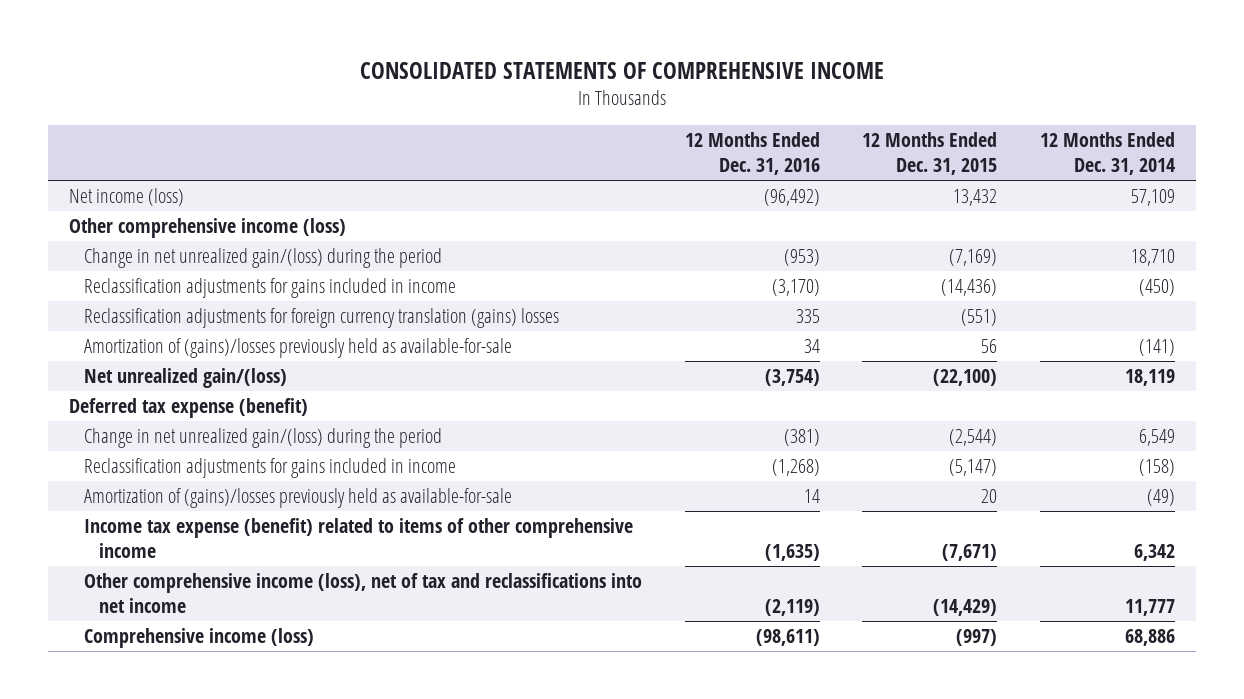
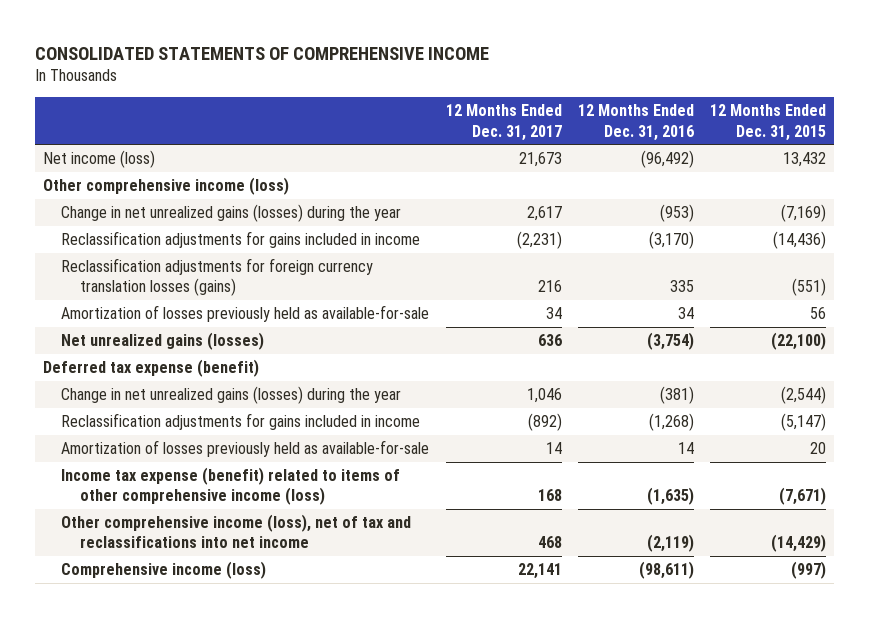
- | 12 Months Ended Dec. 31, 2016 | 12 Months Ended Dec. 31, 2015 | 12 Months Ended Dec. 31, 2014
+ | 12 Months Ended Dec. 31, 2017 | 12 Months Ended Dec. 31, 2016 | 12 Months Ended Dec. 31, 2015
- Change in net unrealized gain/(loss) during the period | (953) | (7,169) | 18,710
+ Change in net unrealized gains (losses) during the year | 2,617 | (953) | (7,169)
- Reclassification adjustments for foreign currency translation (gains) losses | 335 | (551) |
- Amortization of (gains)/losses previously held as available-for-sale | 34 | 56 | (141)
- Net unrealized gain/(loss) | (3,754) | (22,100) | 18,119
+ Reclassification adjustments for foreign currency translation losses (gains) | 216 | 335 | (551)
+ Amortization of losses previously held as available-for-sale | 34 | 34 | 56
+ Net unrealized gains (losses) | 636 | (3,754) | (22,100)
- Change in net unrealized gain/(loss) during the period | (381) | (2,544) | 6,549
+ Change in net unrealized gains (losses) during the year | 1,046 | (381) | (2,544)
- Amortization of (gains)/losses previously held as available-for-sale | 14 | 20 | (49)
- Income tax expense (benefit) related to items of other comprehensive income | (1,635) | (7,671) | 6,342
+ Amortization of losses previously held as available-for-sale | 14 | 14 | 20
+ Income tax expense (benefit) related to items of other comprehensive income (loss) | 168 | (1,635) | (7,671)

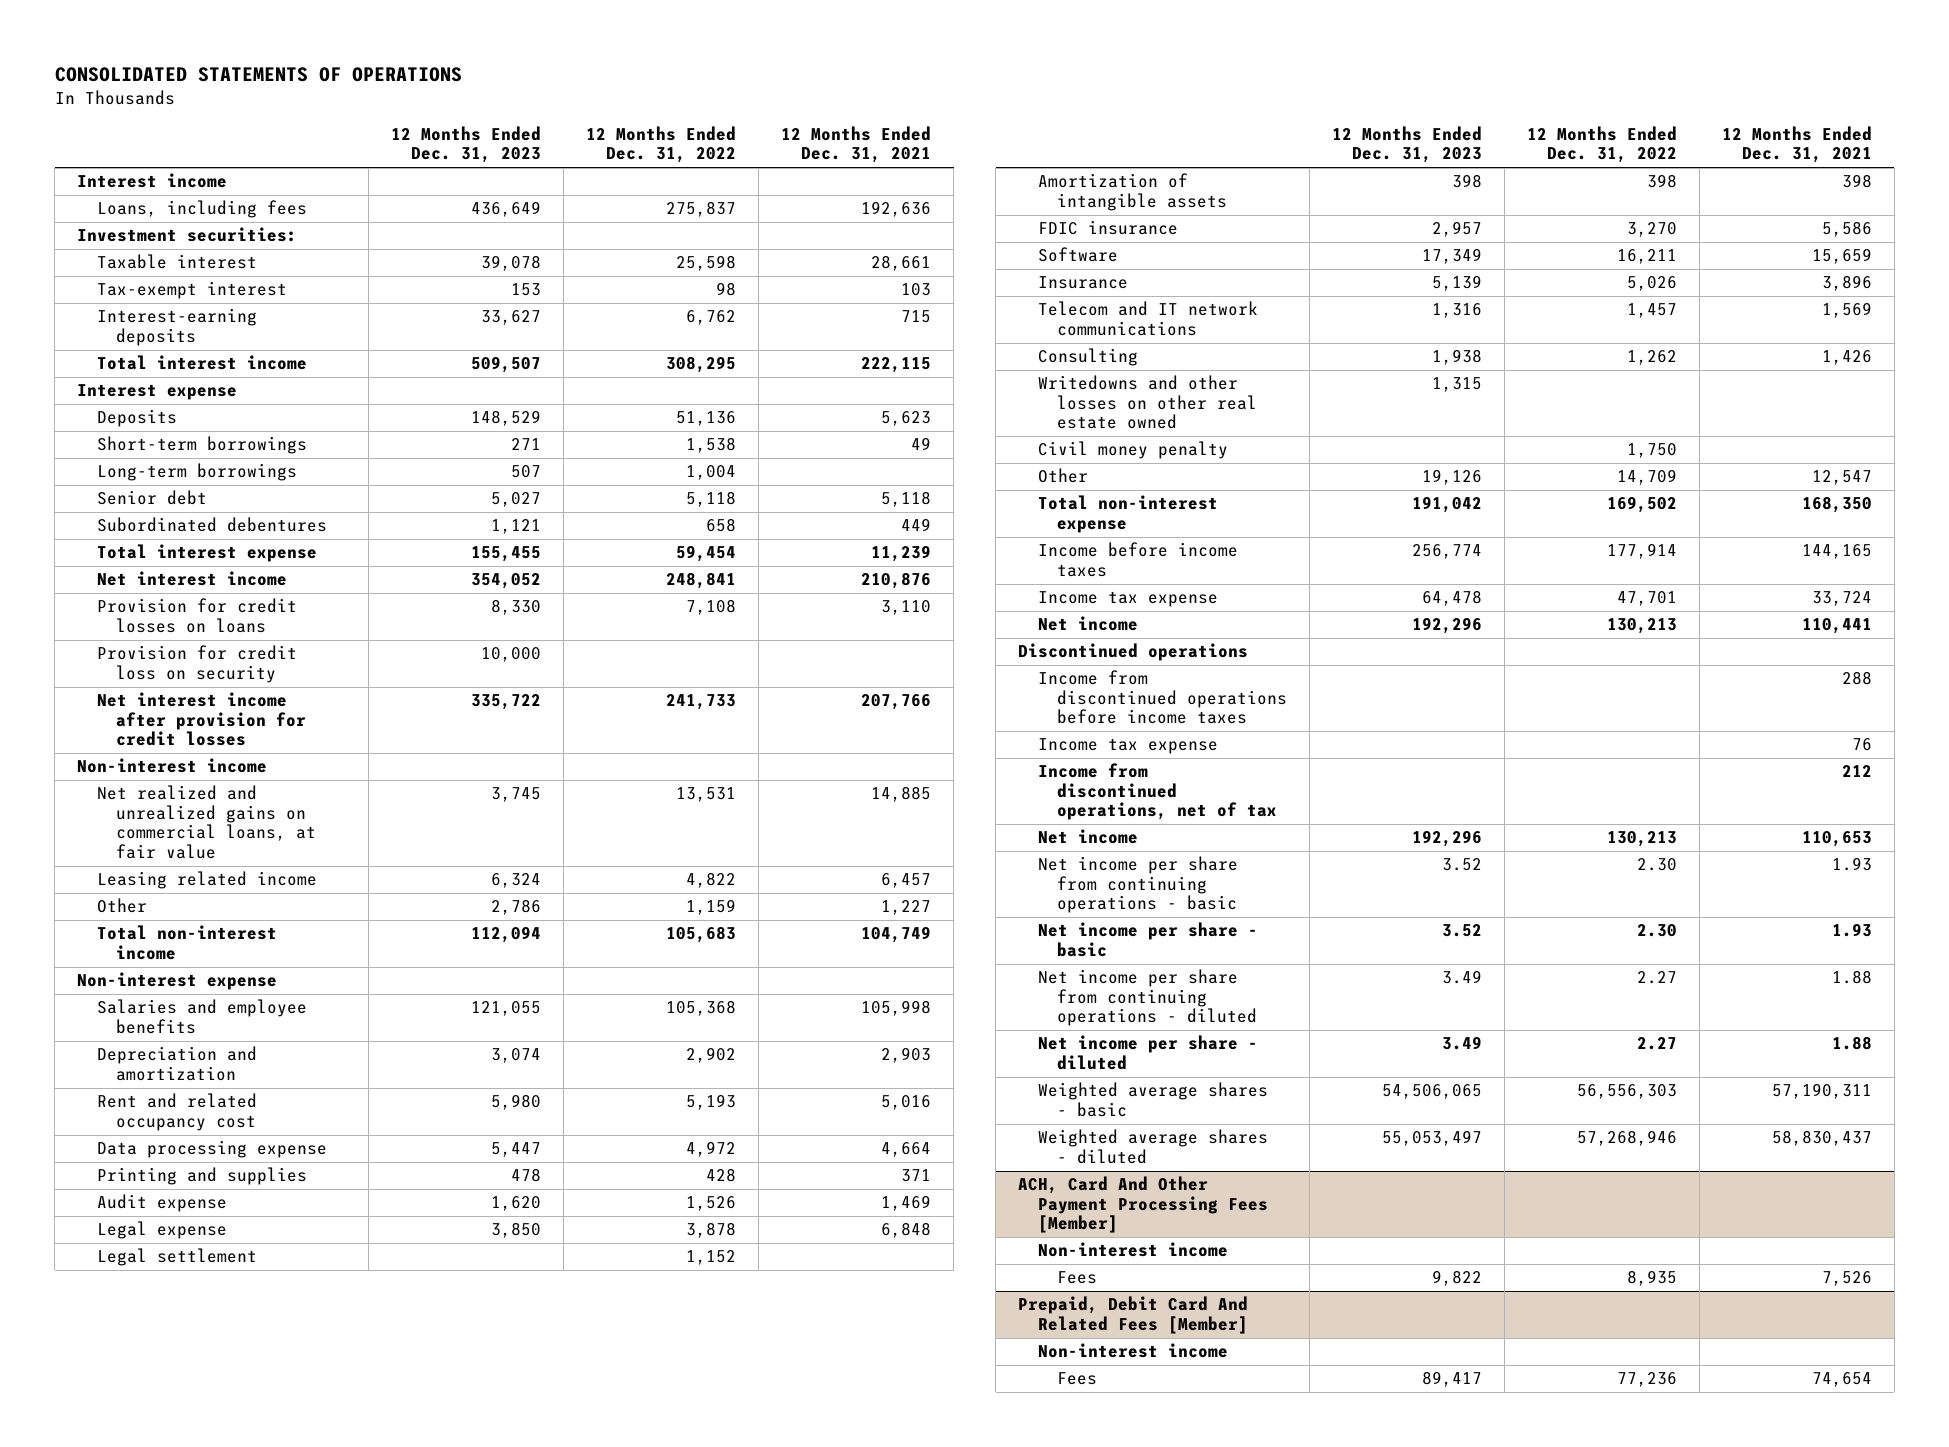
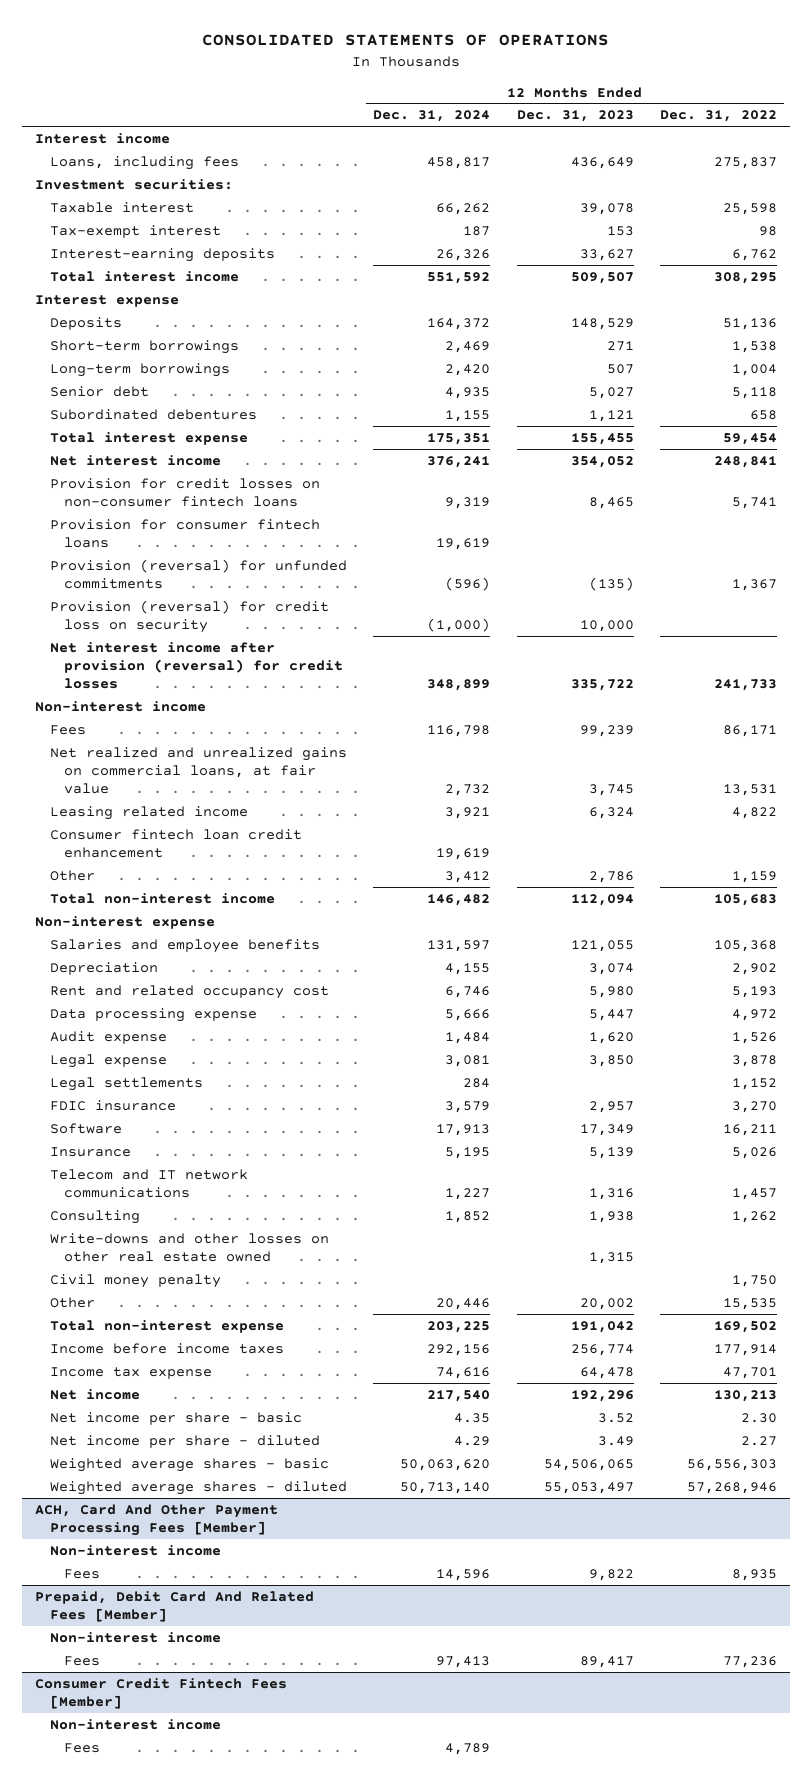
- | 12 Months Ended Dec. 31, 2023 | 12 Months Ended Dec. 31, 2022 | 12 Months Ended Dec. 31, 2021
+ | 12 Months Ended Dec. 31, 2024 | 12 Months Ended Dec. 31, 2023 | 12 Months Ended Dec. 31, 2022
- Provision for credit losses on loans | 8,330 | 7,108 | 3,110
- Provision for credit loss on security | 10,000 | |
- Net interest income after provision for credit losses | 335,722 | 241,733 | 207,766
+ Provision for credit losses on non-consumer fintech loans | 9,319 | 8,465 | 5,741
+ Provision for consumer fintech loans | 19,619 | |
+ Provision (reversal) for unfunded commitments | (596) | (135) | 1,367
+ Provision (reversal) for credit loss on security | (1,000) | 10,000 |
+ Net interest income after provision (reversal) for credit losses | 348,899 | 335,722 | 241,733
+ Fees | 116,798 | 99,239 | 86,171
+ Consumer fintech loan credit enhancement | 19,619 | |
- Depreciation and amortization | 3,074 | 2,902 | 2,903
+ Depreciation | 4,155 | 3,074 | 2,902
- Printing and supplies | 478 | 428 | 371
- Legal settlement | | 1,152 |
- Amortization of intangible assets | 398 | 398 | 398
+ Legal settlements | 284 | | 1,152
- Writedowns and other losses on other real estate owned | 1,315 | |
+ Write-downs and other losses on other real estate owned | | 1,315 |
- Other | 19,126 | 14,709 | 12,547
+ Other | 20,446 | 20,002 | 15,535
- Discontinued operations
- Income from discontinued operations before income taxes | | | 288
- Income tax expense | | | 76
- Income from discontinued operations, net of tax | | | 212
- Net income | 192,296 | 130,213 | 110,653
- Net income per share from continuing operations - basic | 3.52 | 2.30 | 1.93
- Net income per share from continuing operations - diluted | 3.49 | 2.27 | 1.88
+ Consumer Credit Fintech Fees [Member]
+ Non-interest income
+ Fees | 4,789 | |

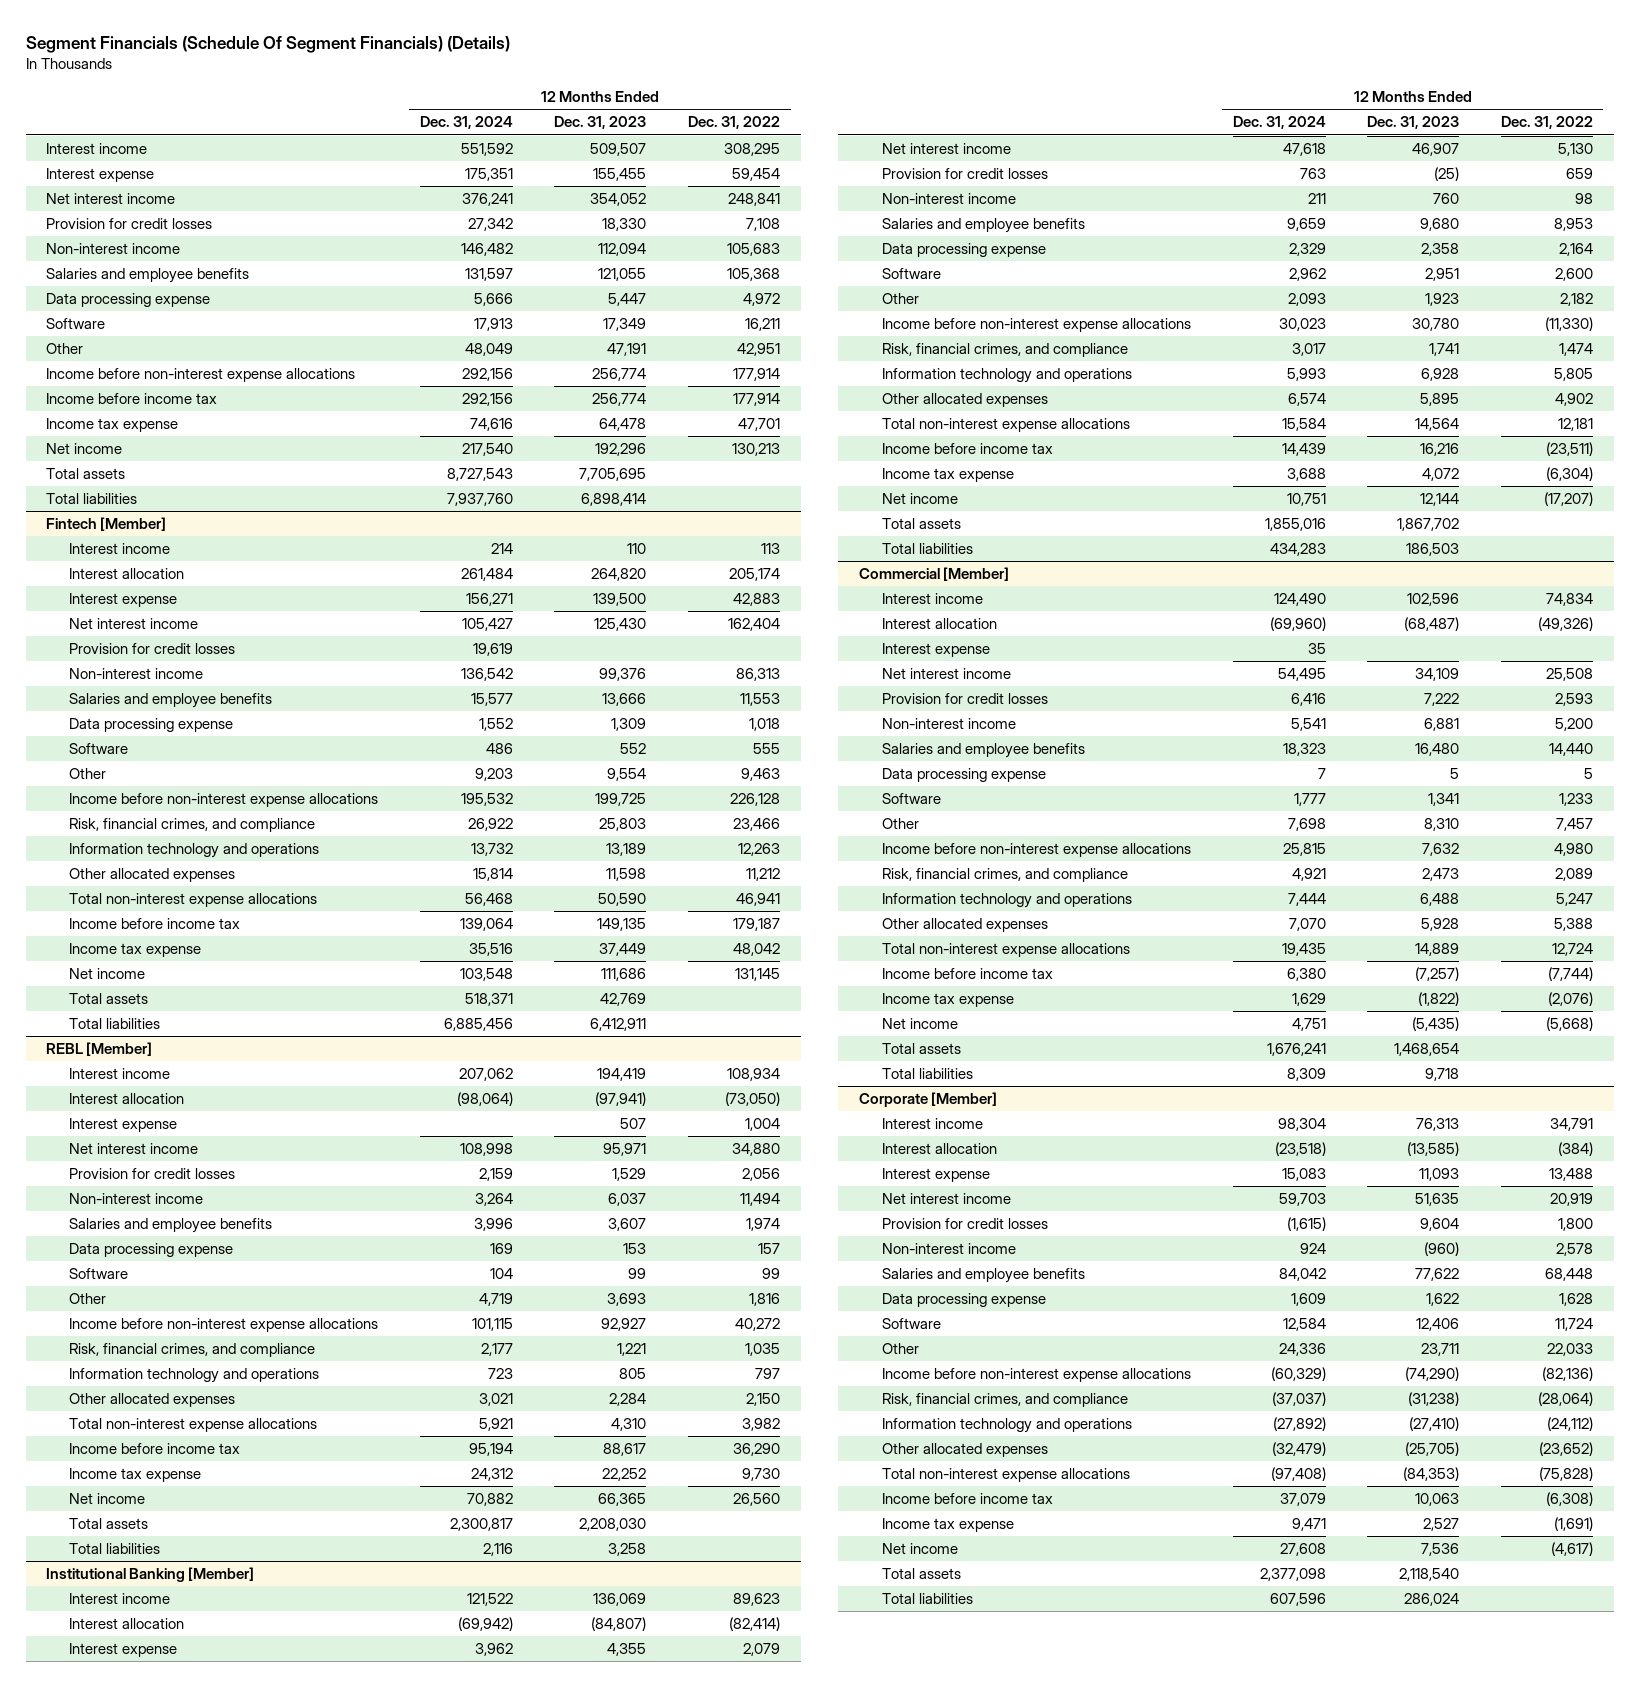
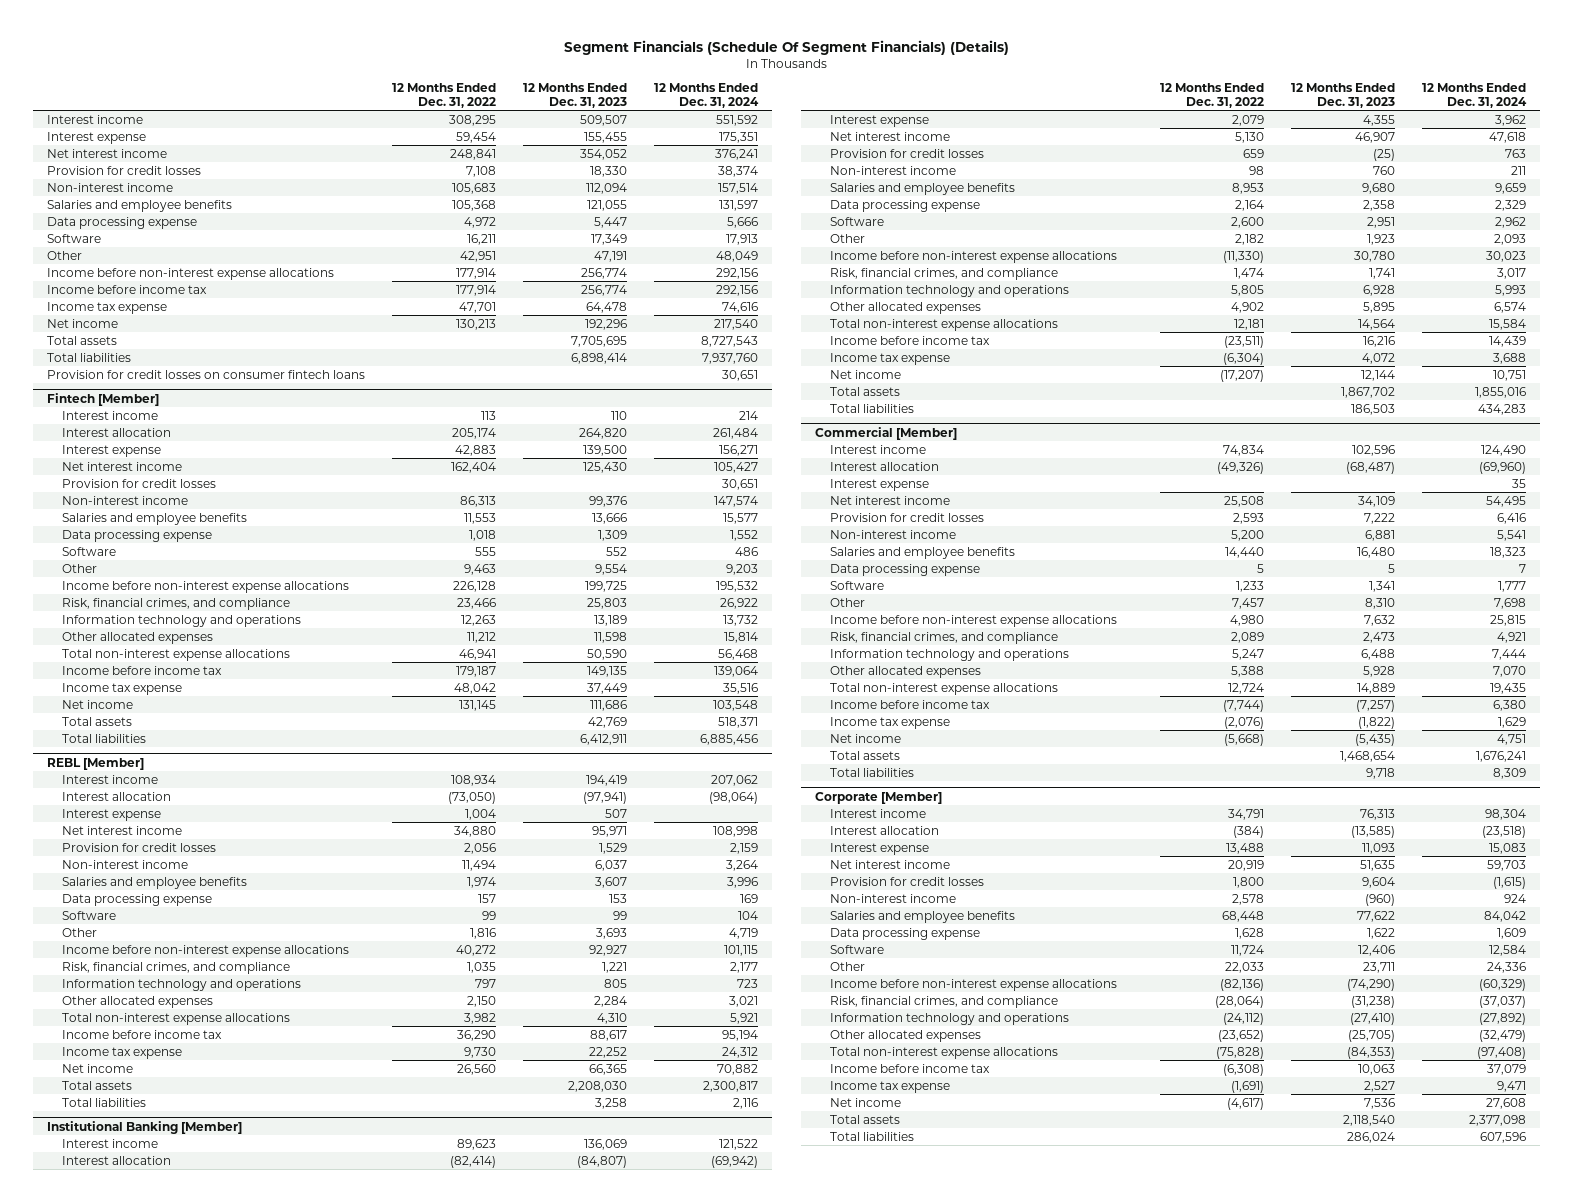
- | 12 Months Ended Dec. 31, 2024 | 12 Months Ended Dec. 31, 2023 | 12 Months Ended Dec. 31, 2022
+ | 12 Months Ended Dec. 31, 2022 | 12 Months Ended Dec. 31, 2023 | 12 Months Ended Dec. 31, 2024
- Provision for credit losses | 27,342 | 18,330 | 7,108
- Non-interest income | 146,482 | 112,094 | 105,683
+ Provision for credit losses | 7,108 | 18,330 | 38,374
+ Non-interest income | 105,683 | 112,094 | 157,514
+ Provision for credit losses on consumer fintech loans | | | 30,651
@ Fintech [Member]
- Provision for credit losses | 19,619 | |
- Non-interest income | 136,542 | 99,376 | 86,313
+ Provision for credit losses | | | 30,651
+ Non-interest income | 86,313 | 99,376 | 147,574

